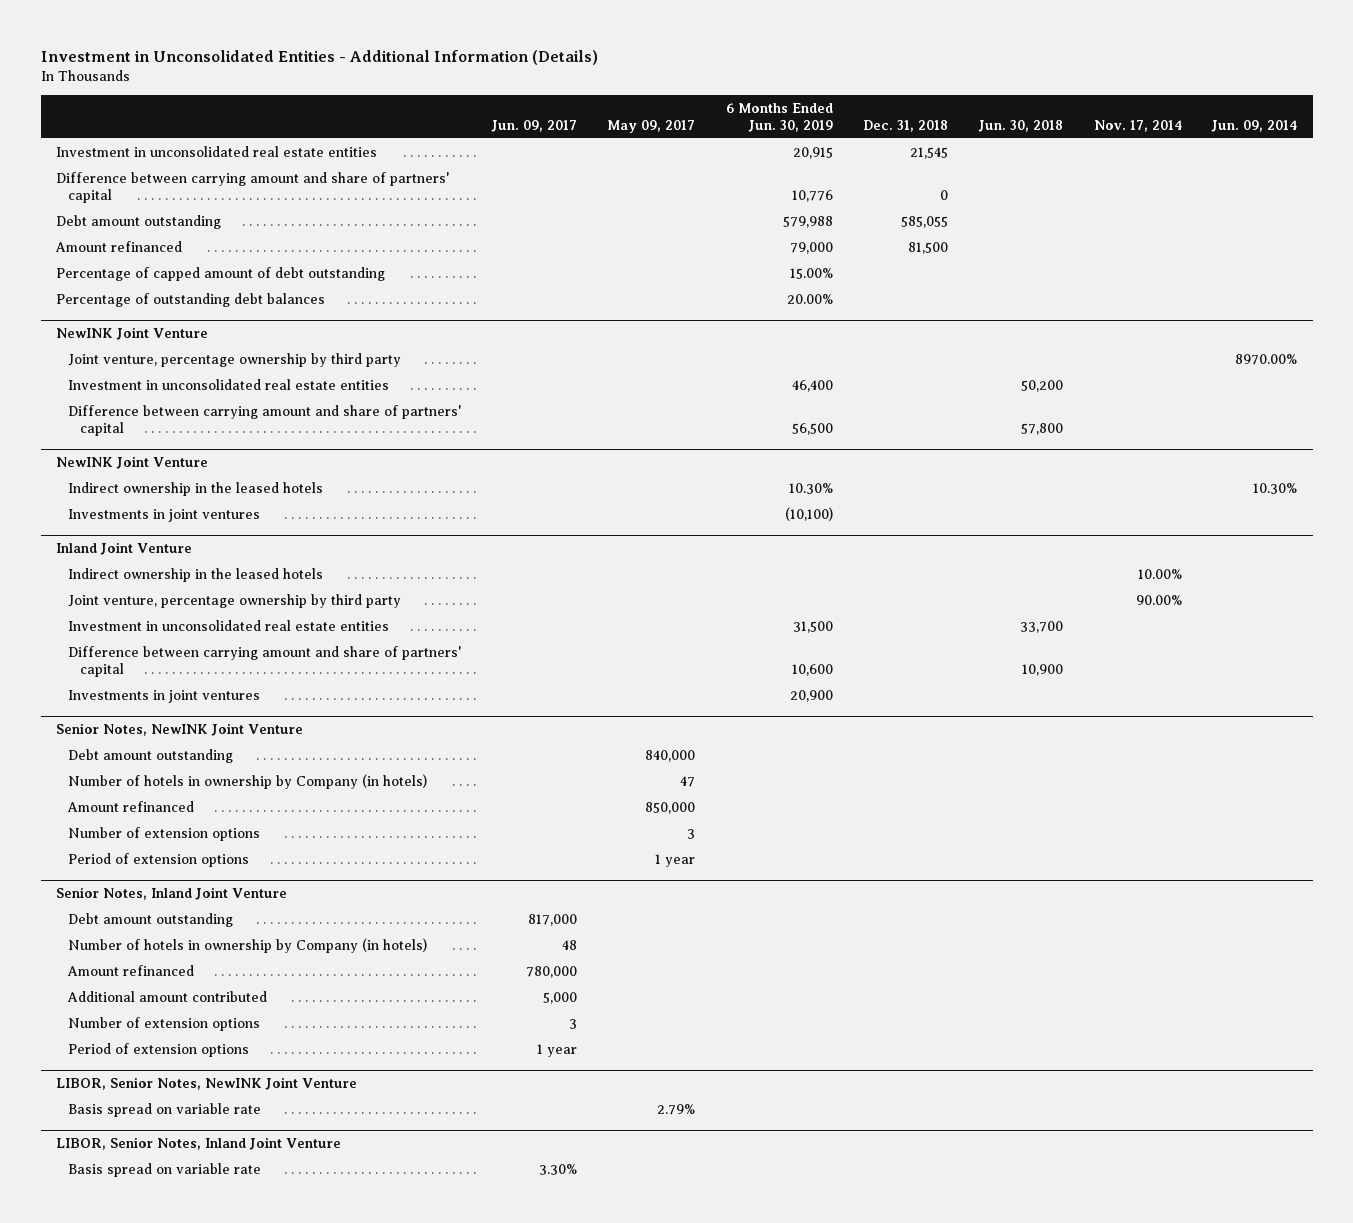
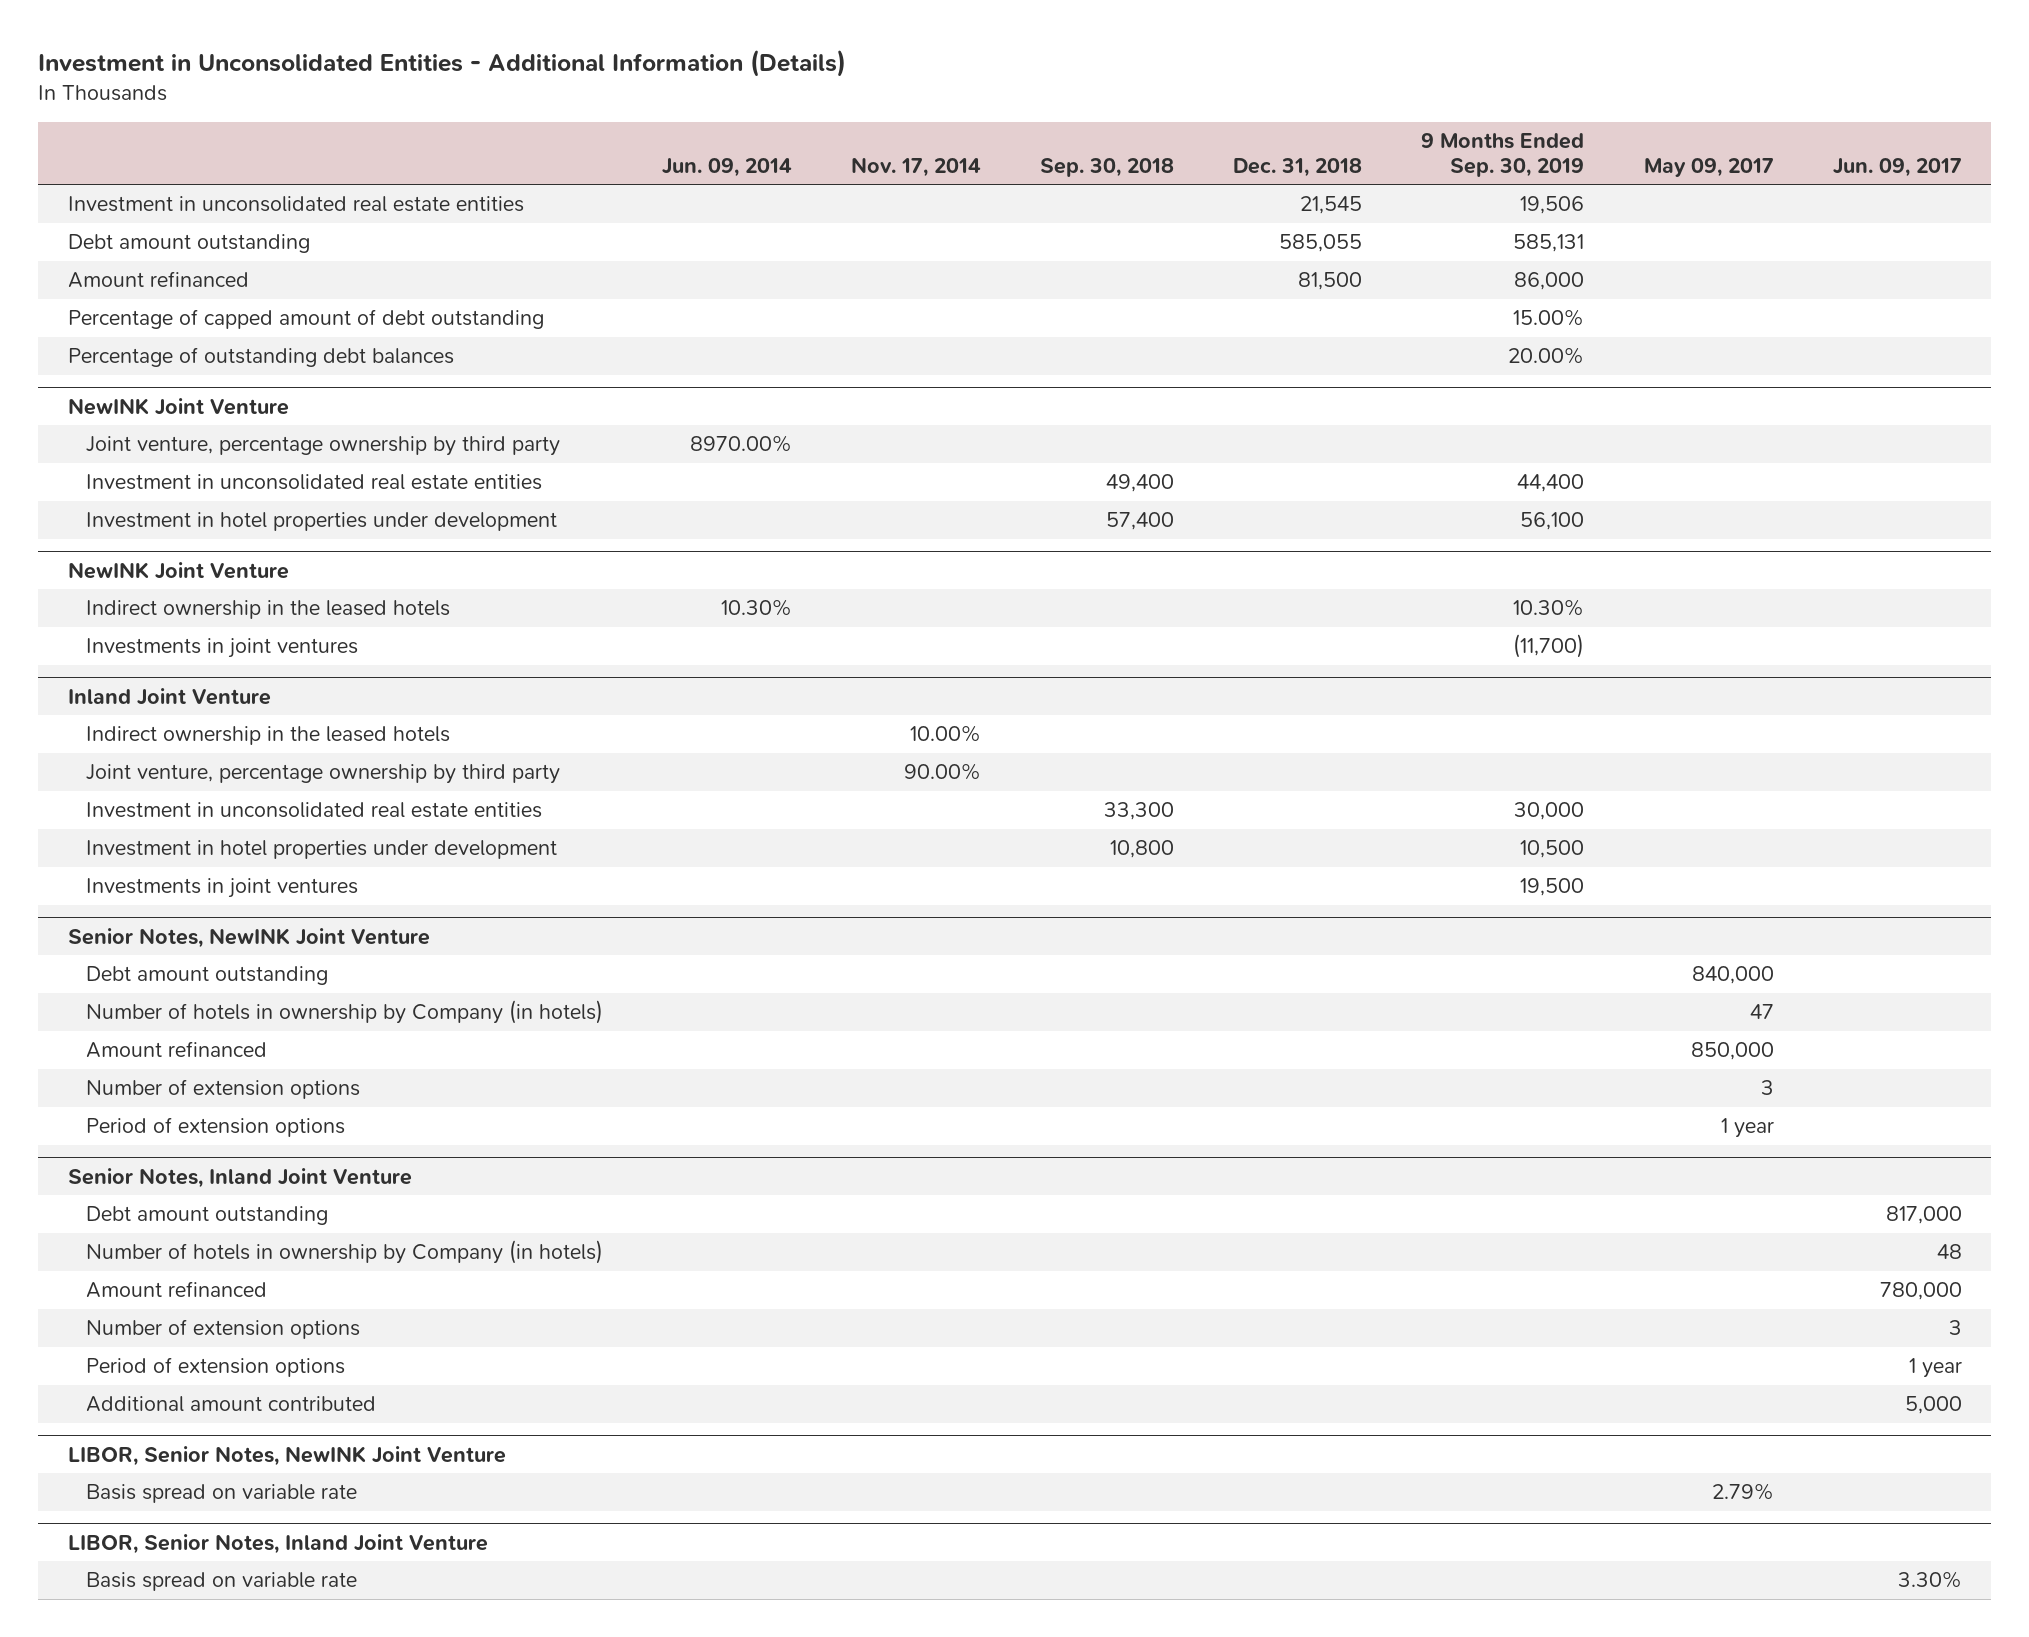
- | Jun. 09, 2017 | May 09, 2017 | 6 Months Ended Jun. 30, 2019 | Dec. 31, 2018 | Jun. 30, 2018 | Nov. 17, 2014 | Jun. 09, 2014
+ | Jun. 09, 2014 | Nov. 17, 2014 | Sep. 30, 2018 | Dec. 31, 2018 | 9 Months Ended Sep. 30, 2019 | May 09, 2017 | Jun. 09, 2017
- Difference between carrying amount and share of partners' capital | | | 10,776 | 0 | | |
@ NewINK Joint Venture
- Difference between carrying amount and share of partners' capital | | | 56,500 | | 57,800 | |
+ Investment in hotel properties under development | | | 57,400 | | 56,100 | |
@ Inland Joint Venture
- Difference between carrying amount and share of partners' capital | | | 10,600 | | 10,900 | |
+ Investment in hotel properties under development | | | 10,800 | | 10,500 | |
@ Senior Notes, Inland Joint Venture
moved down: Additional amount contributed | | | | | | | 5,000

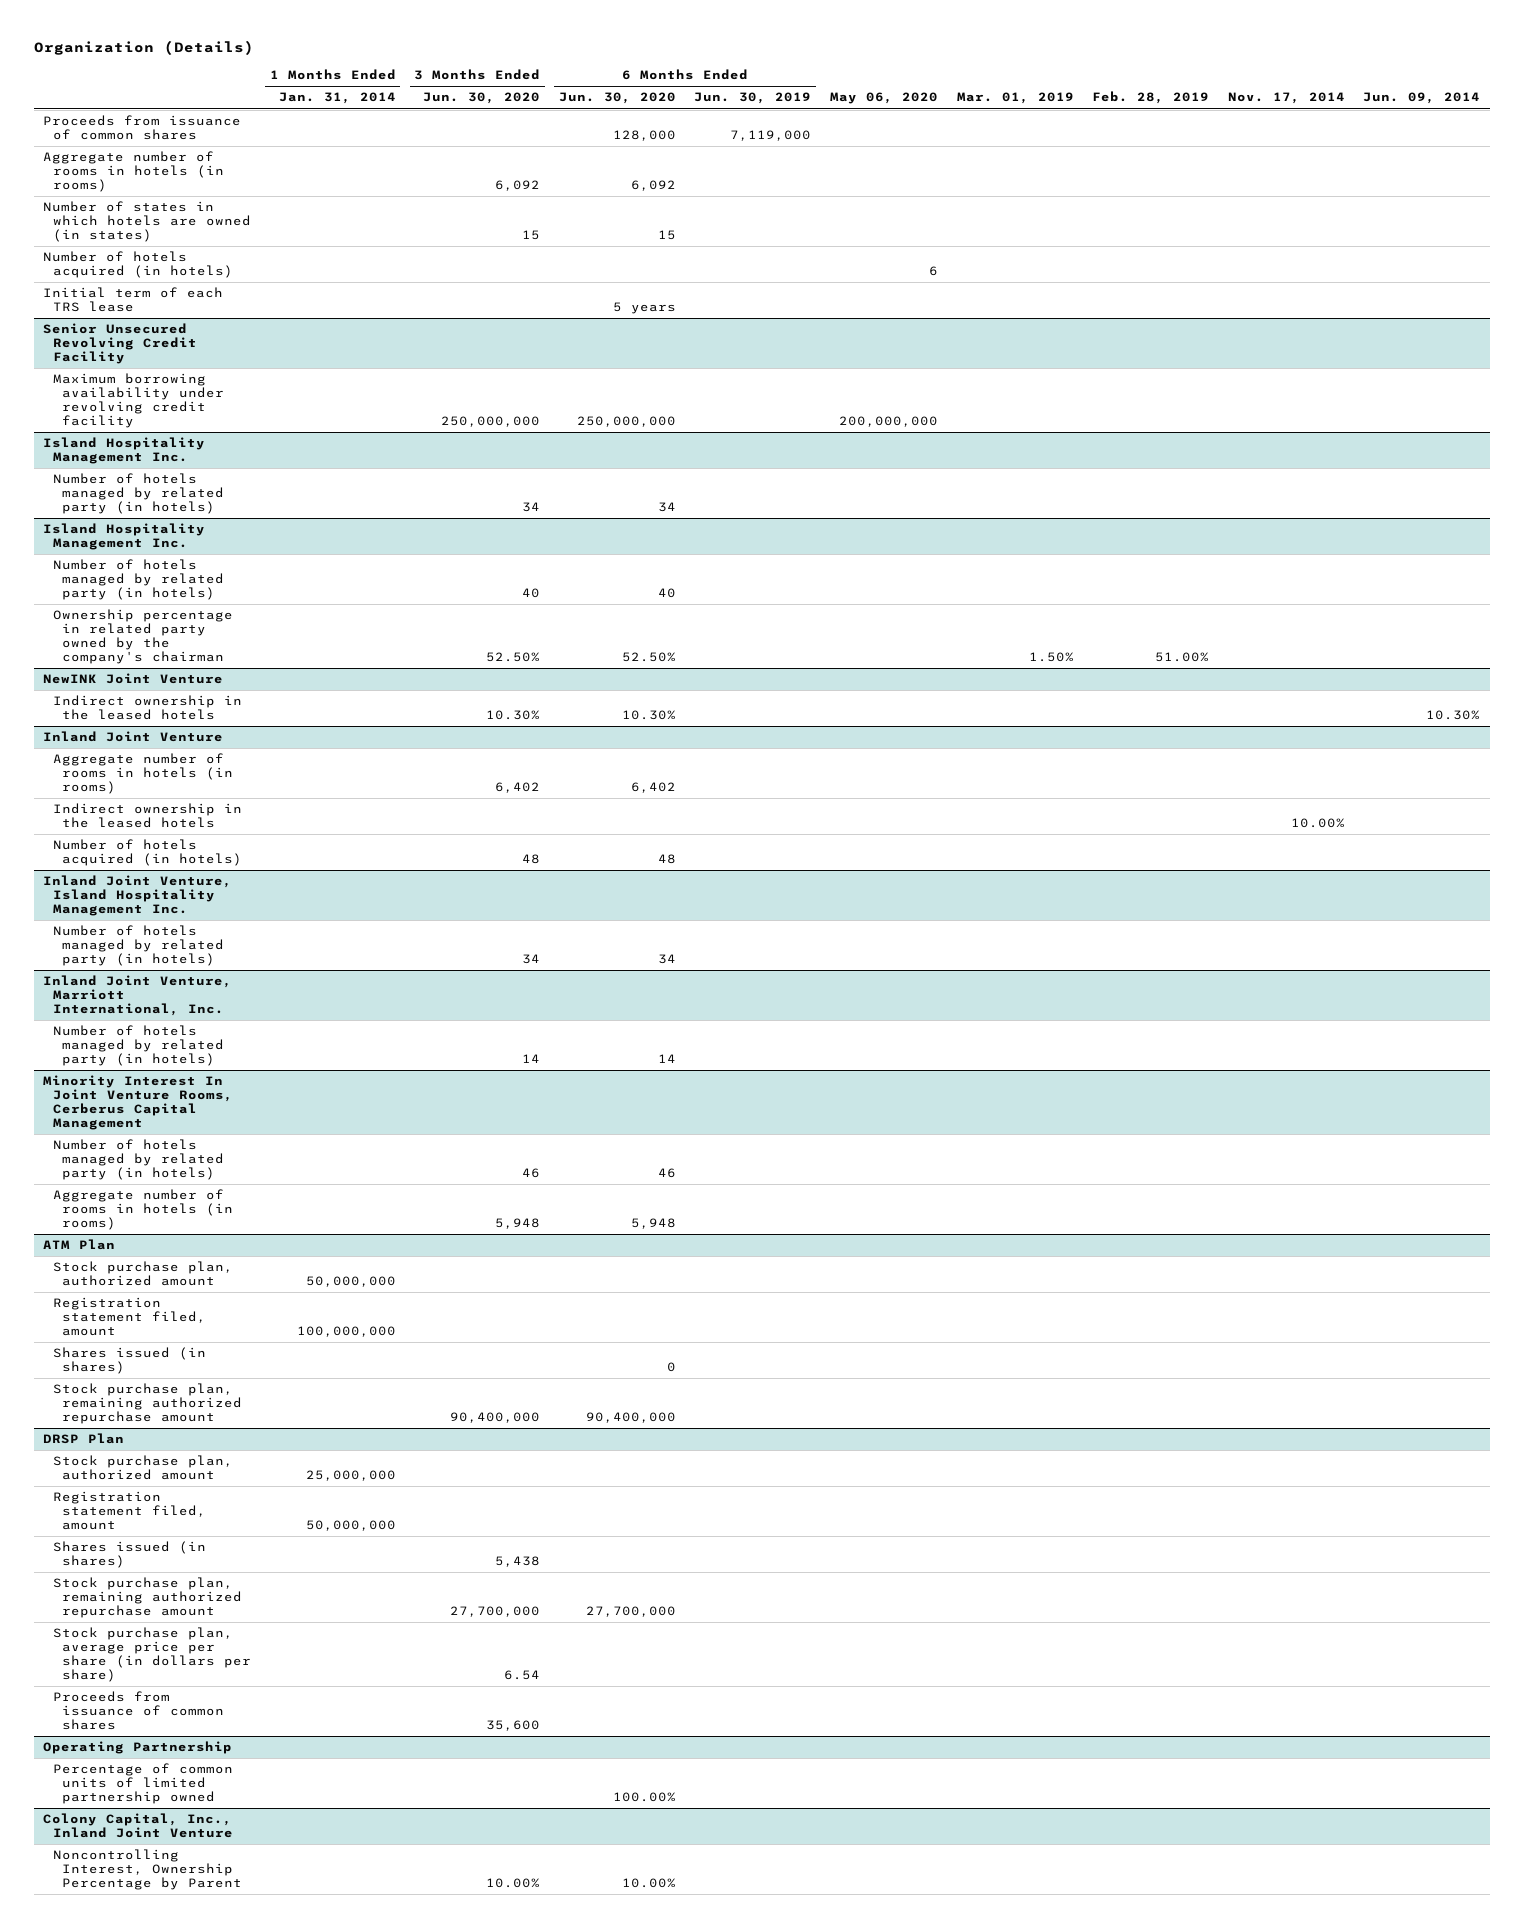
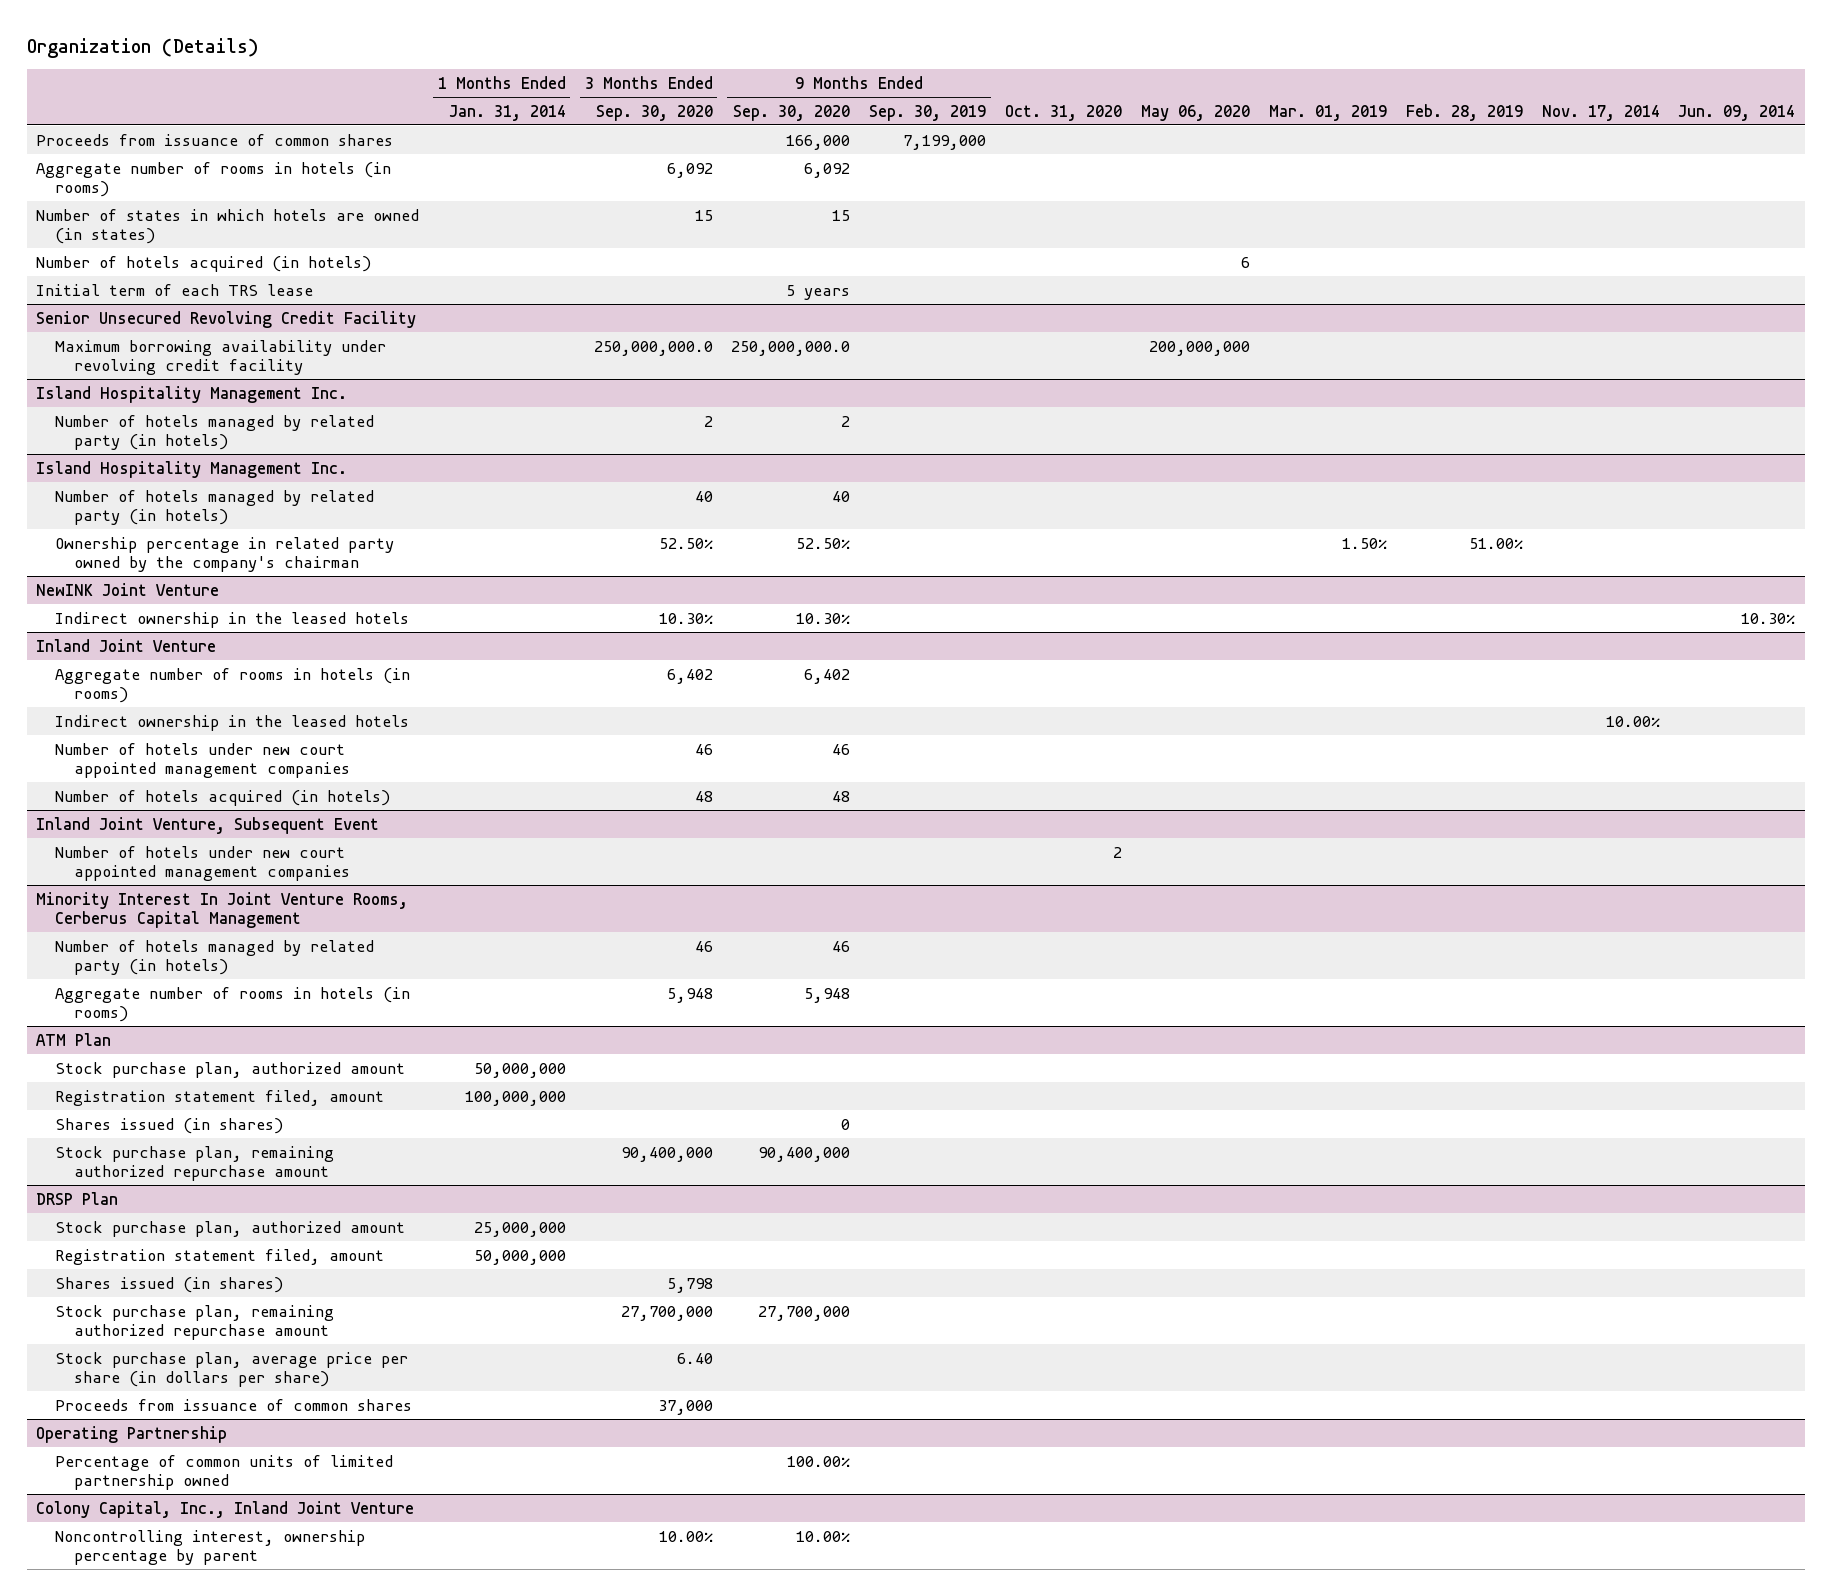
- | 1 Months Ended Jan. 31, 2014 | 3 Months Ended Jun. 30, 2020 | 6 Months Ended Jun. 30, 2020 | 6 Months Ended Jun. 30, 2019 | May 06, 2020 | Mar. 01, 2019 | Feb. 28, 2019 | Nov. 17, 2014 | Jun. 09, 2014
+ | 1 Months Ended Jan. 31, 2014 | 3 Months Ended Sep. 30, 2020 | 9 Months Ended Sep. 30, 2020 | 9 Months Ended Sep. 30, 2019 | Oct. 31, 2020 | May 06, 2020 | Mar. 01, 2019 | Feb. 28, 2019 | Nov. 17, 2014 | Jun. 09, 2014
@ Inland Joint Venture
+ Number of hotels under new court appointed management companies | | 46 | 46 | | | | | | |
- Inland Joint Venture, Island Hospitality Management Inc.
- Number of hotels managed by related party (in hotels) | | 34 | 34 | | | | | |
- Inland Joint Venture, Marriott International, Inc.
- Number of hotels managed by related party (in hotels) | | 14 | 14 | | | | | |
+ Inland Joint Venture, Subsequent Event
+ Number of hotels under new court appointed management companies | | | | | 2 | | | | |
@ Colony Capital, Inc., Inland Joint Venture
- Noncontrolling Interest, Ownership Percentage by Parent | | 10.00% | 10.00% | | | | | |
+ Noncontrolling interest, ownership percentage by parent | | 10.00% | 10.00% | | | | | | |

